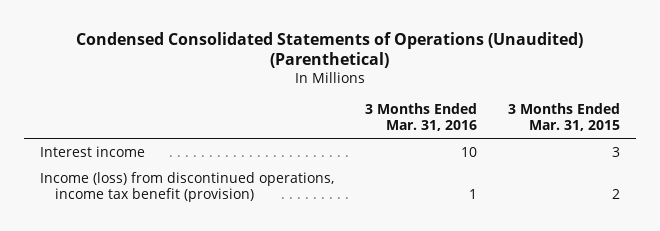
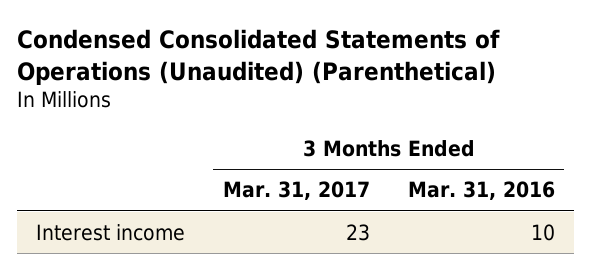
- | 3 Months Ended Mar. 31, 2016 | 3 Months Ended Mar. 31, 2015
+ | 3 Months Ended Mar. 31, 2017 | 3 Months Ended Mar. 31, 2016
- Income (loss) from discontinued operations, income tax benefit (provision) | 1 | 2

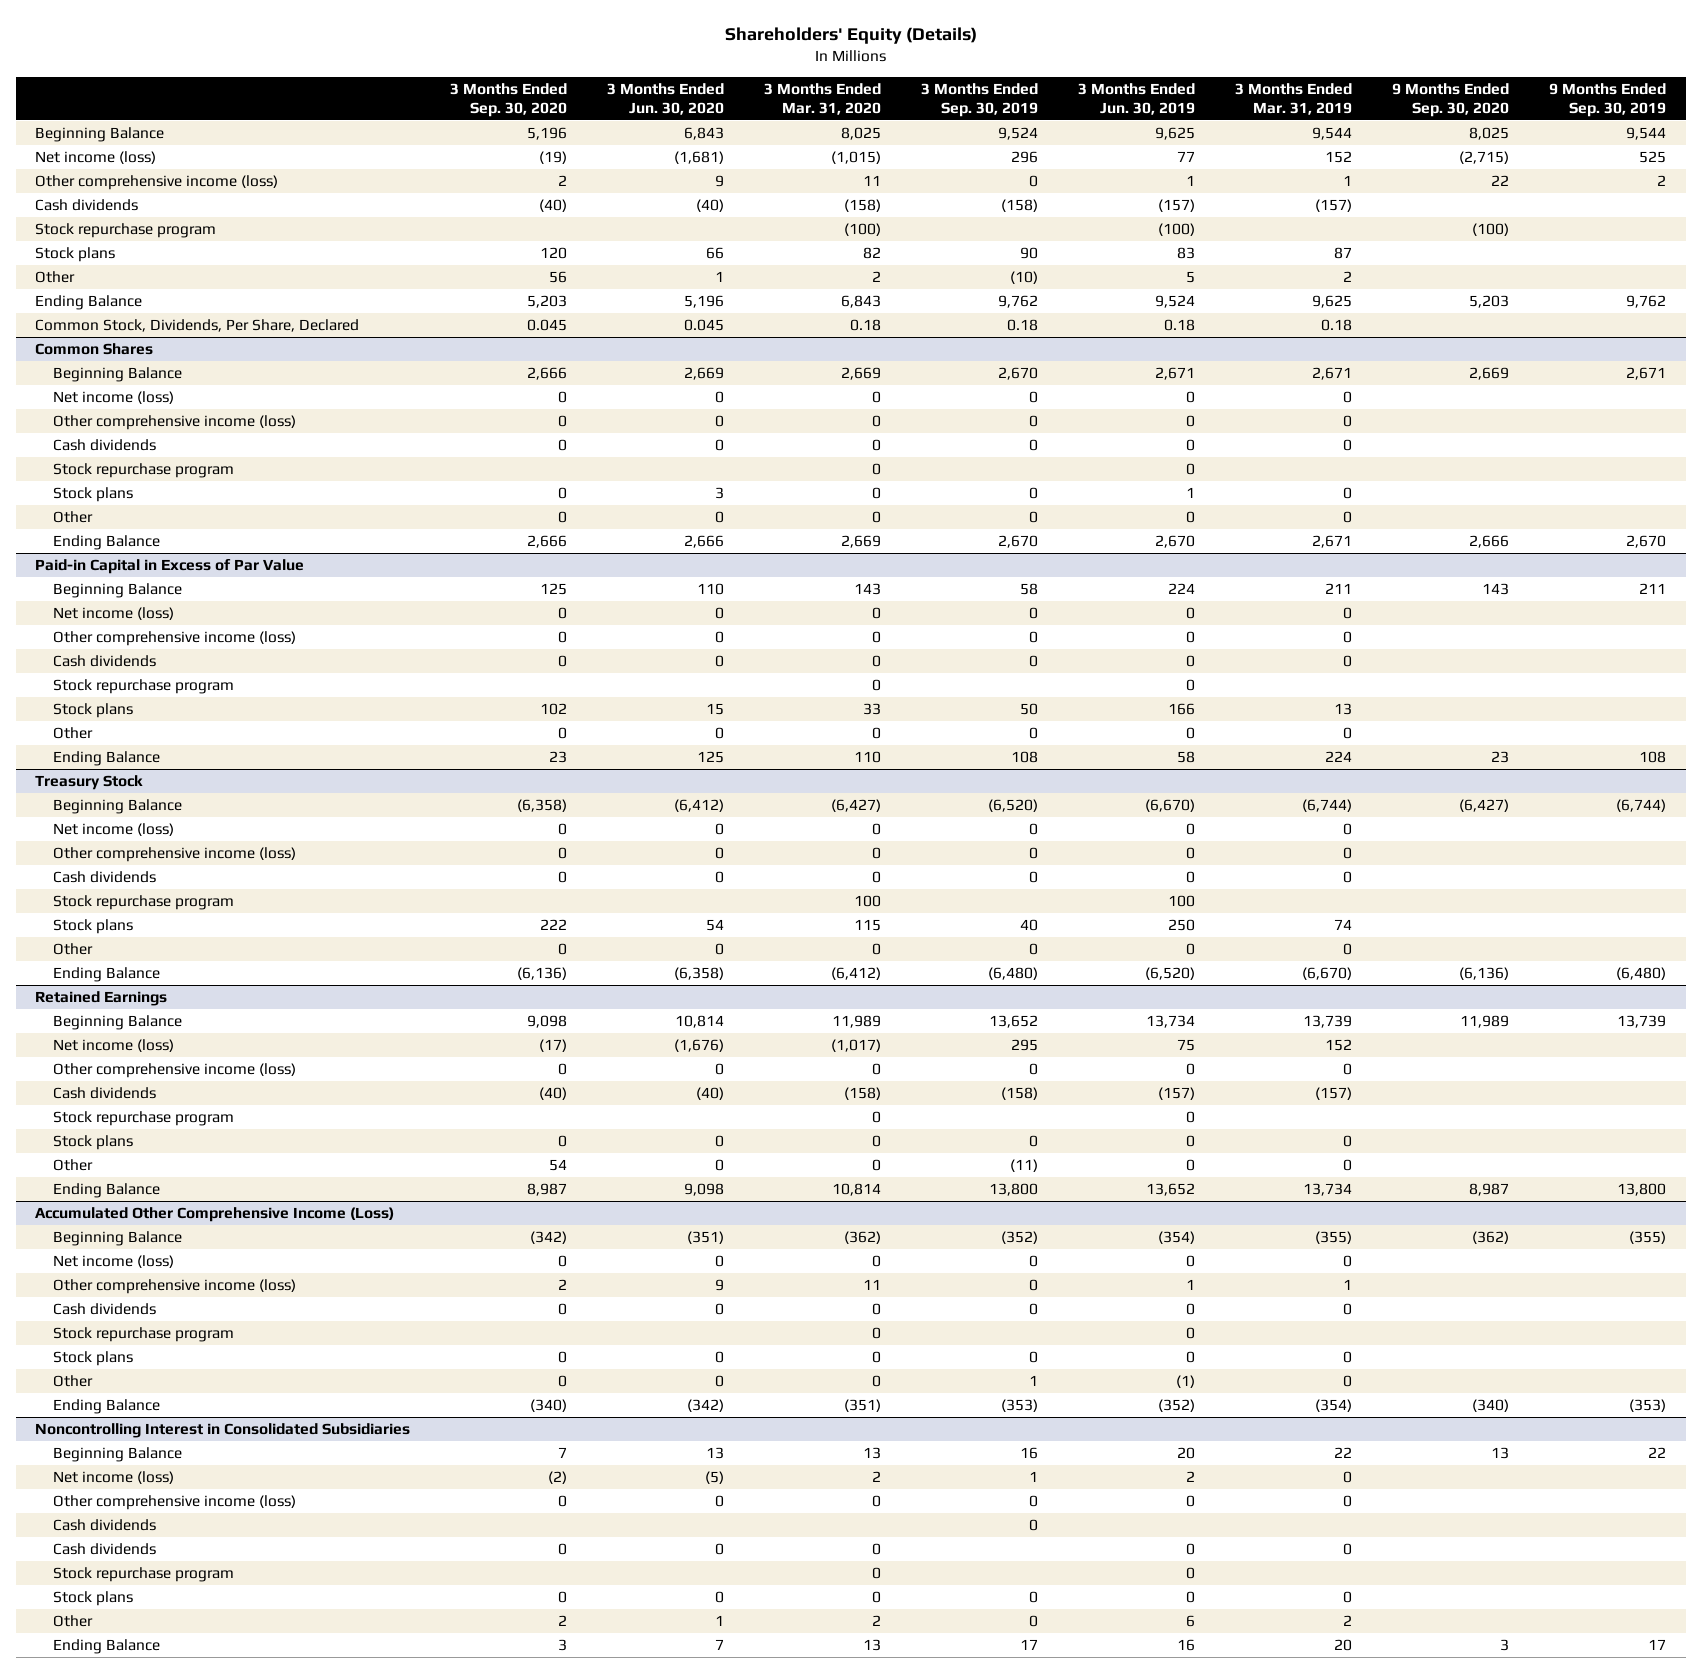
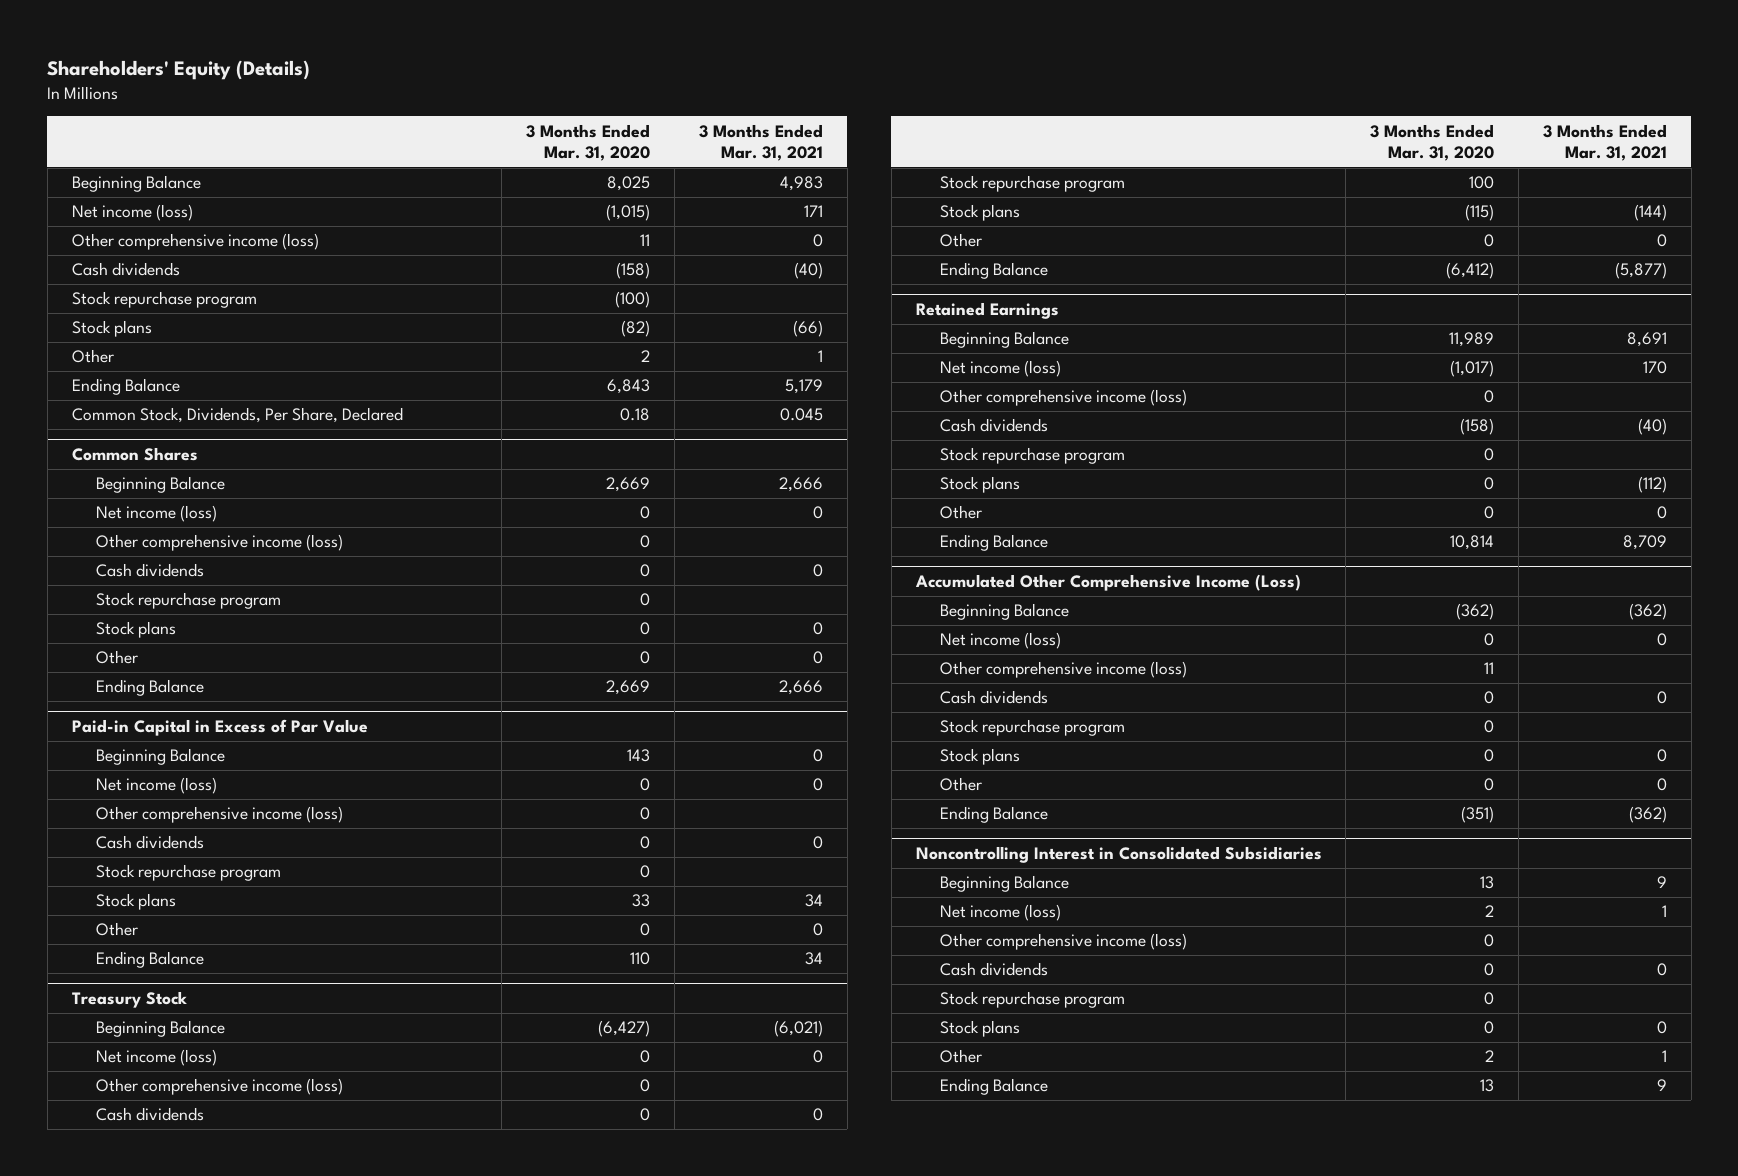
- | 3 Months Ended Sep. 30, 2020 | 3 Months Ended Jun. 30, 2020 | 3 Months Ended Mar. 31, 2020 | 3 Months Ended Sep. 30, 2019 | 3 Months Ended Jun. 30, 2019 | 3 Months Ended Mar. 31, 2019 | 9 Months Ended Sep. 30, 2020 | 9 Months Ended Sep. 30, 2019
+ | 3 Months Ended Mar. 31, 2020 | 3 Months Ended Mar. 31, 2021
- Stock plans | 120 | 66 | 82 | 90 | 83 | 87 | |
+ Stock plans | (82) | (66)
@ Treasury Stock
- Stock plans | 222 | 54 | 115 | 40 | 250 | 74 | |
+ Stock plans | (115) | (144)
@ Noncontrolling Interest in Consolidated Subsidiaries
- Cash dividends | | | | 0 | | | |

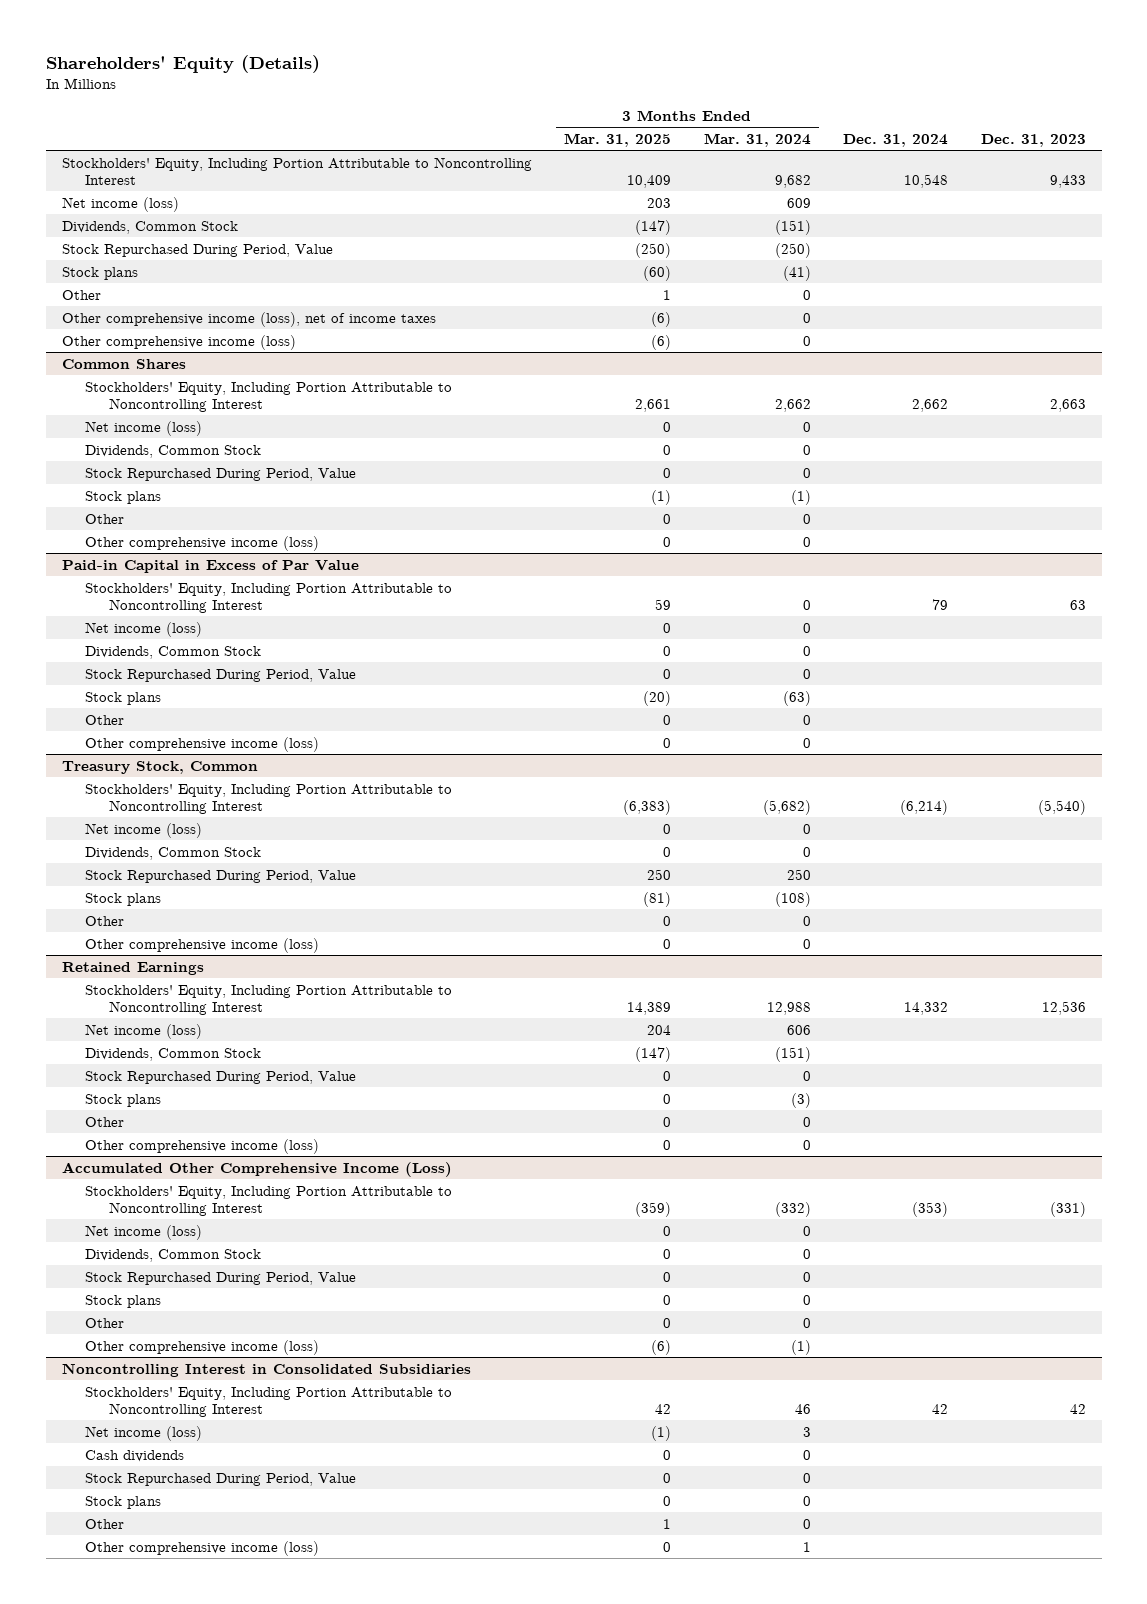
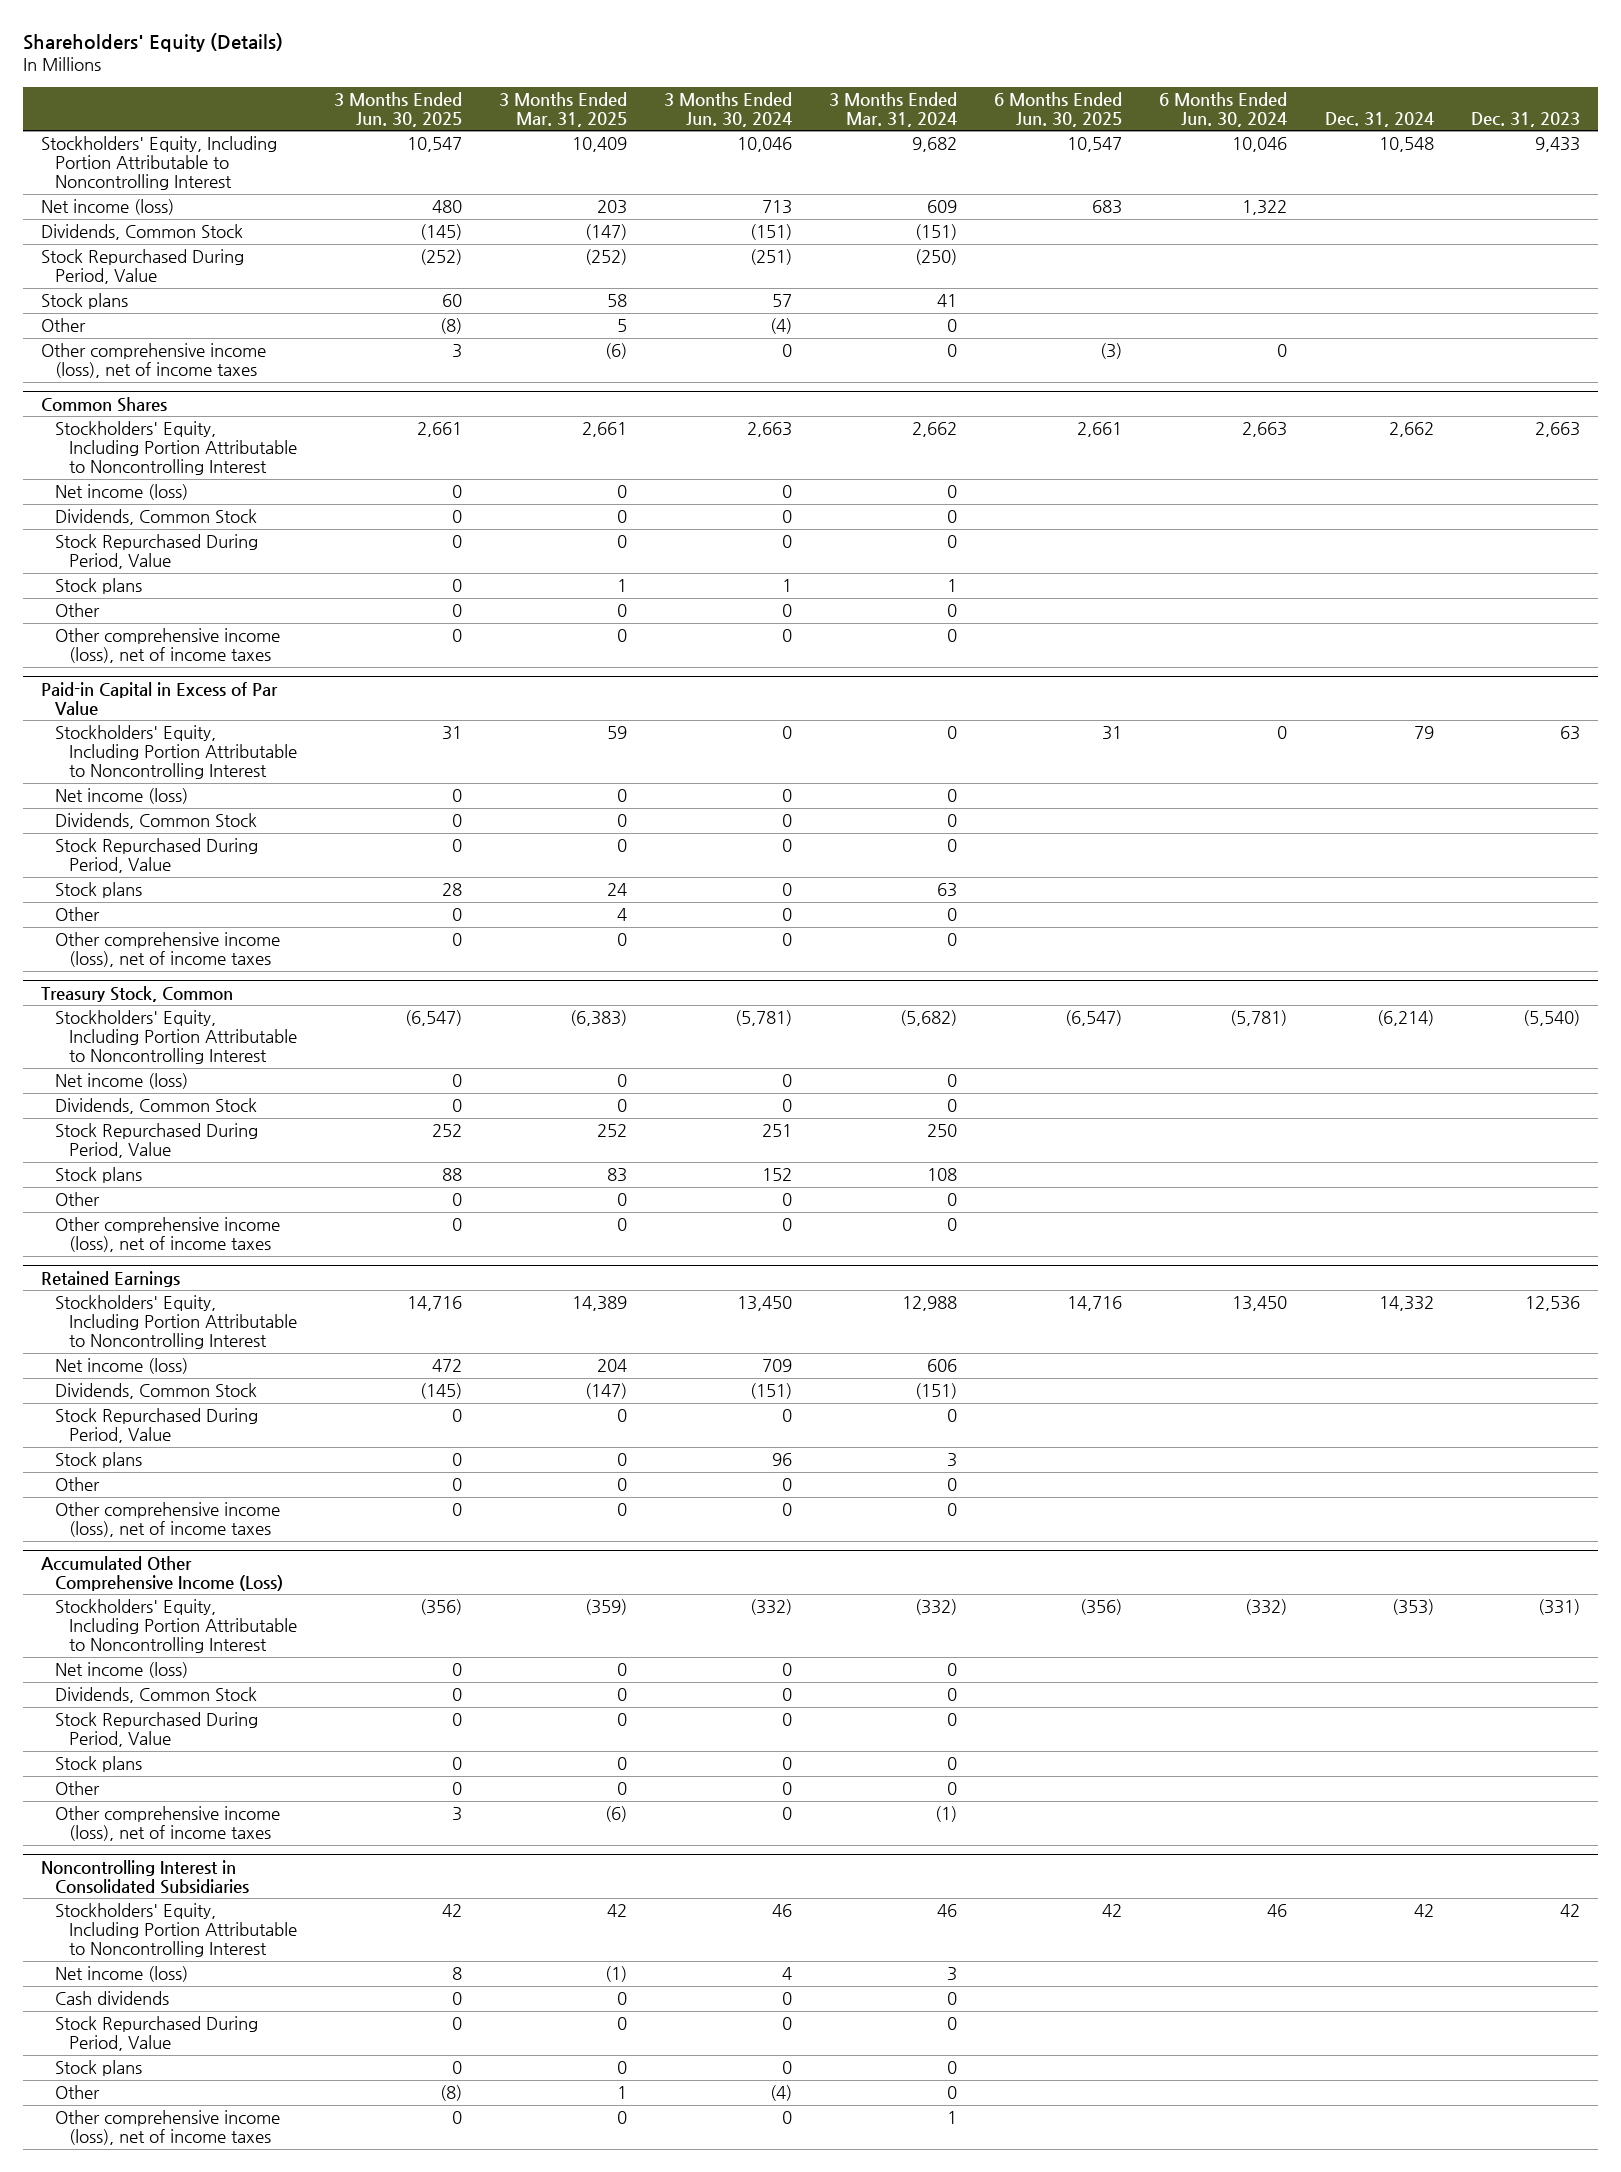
- | 3 Months Ended Mar. 31, 2025 | 3 Months Ended Mar. 31, 2024 | Dec. 31, 2024 | Dec. 31, 2023
+ | 3 Months Ended Jun. 30, 2025 | 3 Months Ended Mar. 31, 2025 | 3 Months Ended Jun. 30, 2024 | 3 Months Ended Mar. 31, 2024 | 6 Months Ended Jun. 30, 2025 | 6 Months Ended Jun. 30, 2024 | Dec. 31, 2024 | Dec. 31, 2023
- Stock Repurchased During Period, Value | (250) | (250) | |
- Stock plans | (60) | (41) | |
- Other | 1 | 0 | |
+ Stock Repurchased During Period, Value | (252) | (252) | (251) | (250) | | | |
+ Stock plans | 60 | 58 | 57 | 41 | | | |
+ Other | (8) | 5 | (4) | 0 | | | |
- Other comprehensive income (loss) | (6) | 0 | |
@ Common Shares
- Stock plans | (1) | (1) | |
+ Stock plans | 0 | 1 | 1 | 1 | | | |
- Other comprehensive income (loss) | 0 | 0 | |
+ Other comprehensive income (loss), net of income taxes | 0 | 0 | 0 | 0 | | | |
@ Paid-in Capital in Excess of Par Value
- Stock plans | (20) | (63) | |
- Other | 0 | 0 | |
- Other comprehensive income (loss) | 0 | 0 | |
+ Stock plans | 28 | 24 | 0 | 63 | | | |
+ Other | 0 | 4 | 0 | 0 | | | |
+ Other comprehensive income (loss), net of income taxes | 0 | 0 | 0 | 0 | | | |
@ Treasury Stock, Common
- Stock Repurchased During Period, Value | 250 | 250 | |
- Stock plans | (81) | (108) | |
+ Stock Repurchased During Period, Value | 252 | 252 | 251 | 250 | | | |
+ Stock plans | 88 | 83 | 152 | 108 | | | |
- Other comprehensive income (loss) | 0 | 0 | |
+ Other comprehensive income (loss), net of income taxes | 0 | 0 | 0 | 0 | | | |
@ Retained Earnings
- Stock plans | 0 | (3) | |
+ Stock plans | 0 | 0 | 96 | 3 | | | |
- Other comprehensive income (loss) | 0 | 0 | |
+ Other comprehensive income (loss), net of income taxes | 0 | 0 | 0 | 0 | | | |
@ Accumulated Other Comprehensive Income (Loss)
- Other comprehensive income (loss) | (6) | (1) | |
+ Other comprehensive income (loss), net of income taxes | 3 | (6) | 0 | (1) | | | |
@ Noncontrolling Interest in Consolidated Subsidiaries
- Other comprehensive income (loss) | 0 | 1 | |
+ Other comprehensive income (loss), net of income taxes | 0 | 0 | 0 | 1 | | | |

